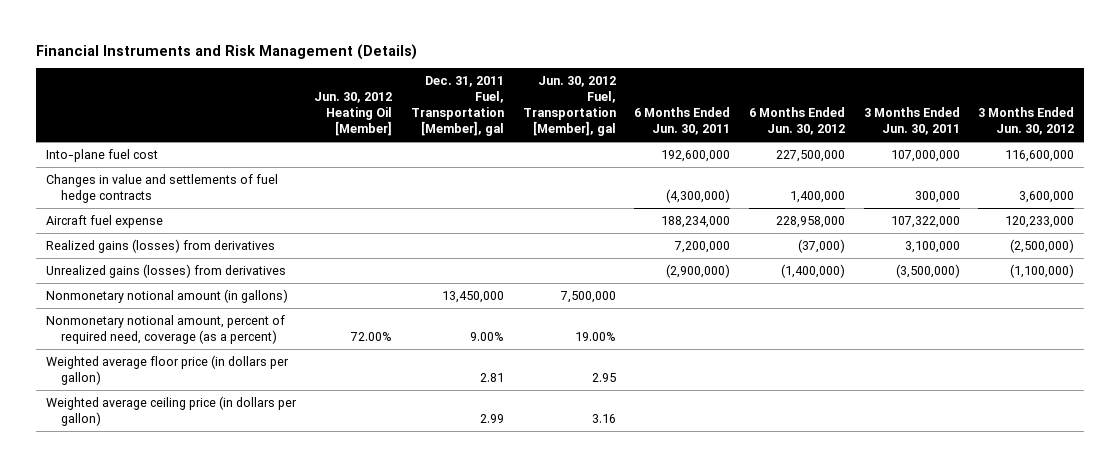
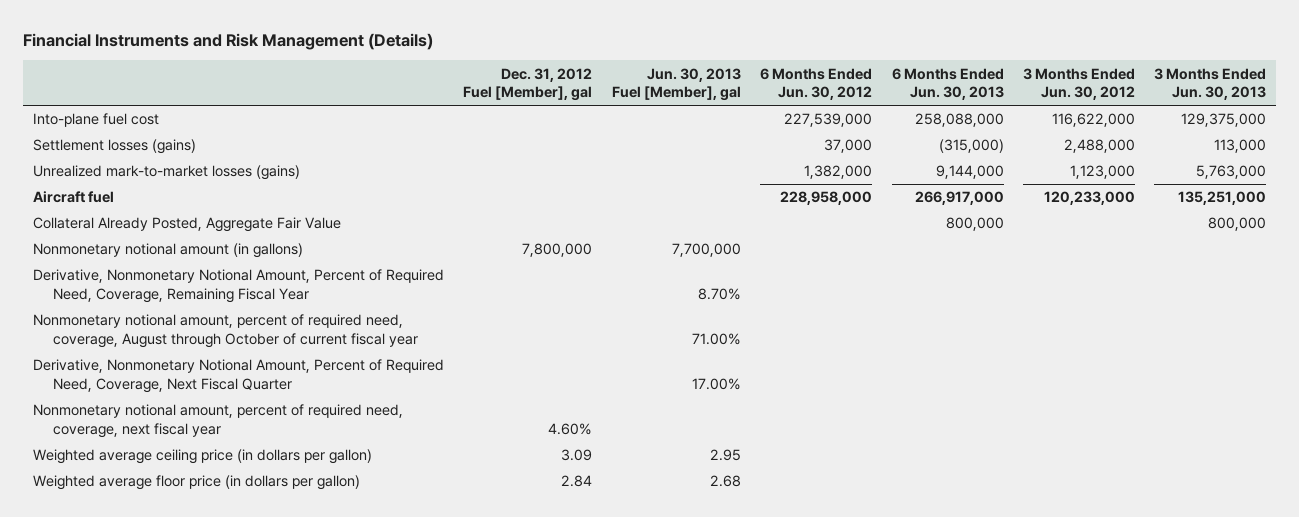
- | Jun. 30, 2012 Heating Oil [Member] | Dec. 31, 2011 Fuel, Transportation [Member], gal | Jun. 30, 2012 Fuel, Transportation [Member], gal | 6 Months Ended Jun. 30, 2011 | 6 Months Ended Jun. 30, 2012 | 3 Months Ended Jun. 30, 2011 | 3 Months Ended Jun. 30, 2012
+ | Dec. 31, 2012 Fuel [Member], gal | Jun. 30, 2013 Fuel [Member], gal | 6 Months Ended Jun. 30, 2012 | 6 Months Ended Jun. 30, 2013 | 3 Months Ended Jun. 30, 2012 | 3 Months Ended Jun. 30, 2013
- Into-plane fuel cost | | | | 192,600,000 | 227,500,000 | 107,000,000 | 116,600,000
- Changes in value and settlements of fuel hedge contracts | | | | (4,300,000) | 1,400,000 | 300,000 | 3,600,000
- Aircraft fuel expense | | | | 188,234,000 | 228,958,000 | 107,322,000 | 120,233,000
- Realized gains (losses) from derivatives | | | | 7,200,000 | (37,000) | 3,100,000 | (2,500,000)
- Unrealized gains (losses) from derivatives | | | | (2,900,000) | (1,400,000) | (3,500,000) | (1,100,000)
+ Into-plane fuel cost | | | 227,539,000 | 258,088,000 | 116,622,000 | 129,375,000
+ Settlement losses (gains) | | | 37,000 | (315,000) | 2,488,000 | 113,000
+ Unrealized mark-to-market losses (gains) | | | 1,382,000 | 9,144,000 | 1,123,000 | 5,763,000
+ Aircraft fuel | | | 228,958,000 | 266,917,000 | 120,233,000 | 135,251,000
+ Collateral Already Posted, Aggregate Fair Value | | | | 800,000 | | 800,000
- Nonmonetary notional amount, percent of required need, coverage (as a percent) | 72.00% | 9.00% | 19.00% | | | |
+ Derivative, Nonmonetary Notional Amount, Percent of Required Need, Coverage, Remaining Fiscal Year | | 8.70% | | | |
+ Nonmonetary notional amount, percent of required need, coverage, August through October of current fiscal year | | 71.00% | | | |
+ Derivative, Nonmonetary Notional Amount, Percent of Required Need, Coverage, Next Fiscal Quarter | | 17.00% | | | |
+ Nonmonetary notional amount, percent of required need, coverage, next fiscal year | 4.60% | | | | |
moved down: Weighted average floor price (in dollars per gallon) | 2.84 | 2.68 | | | |

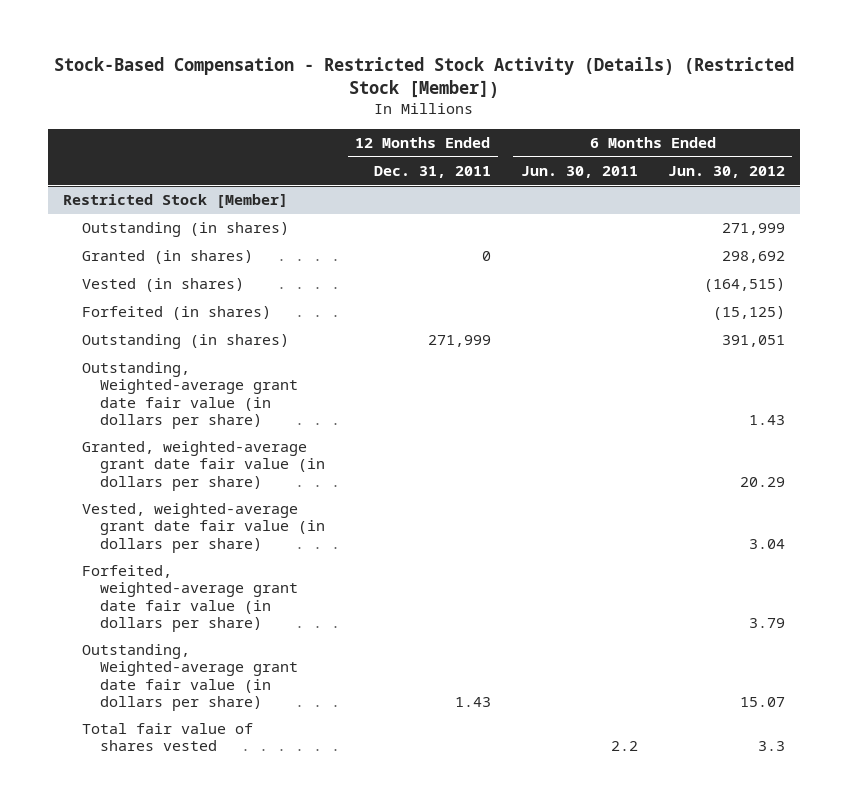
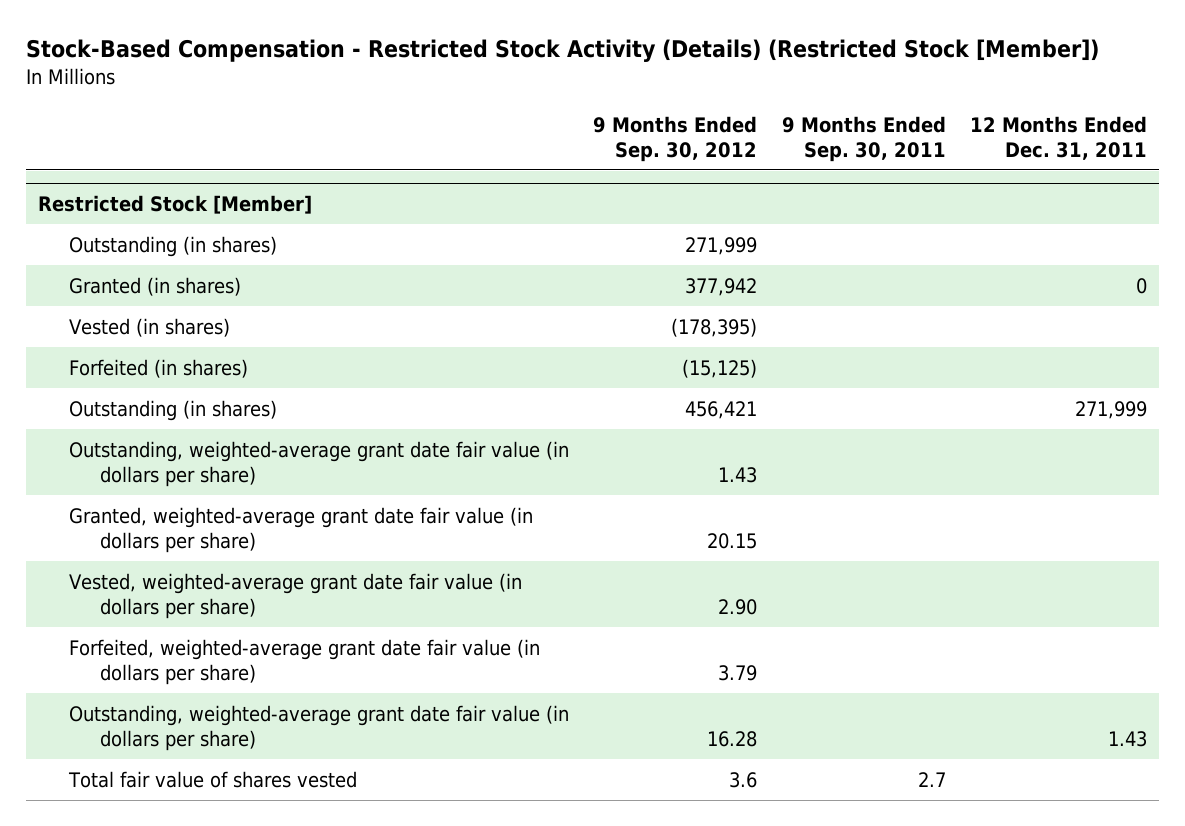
- | 12 Months Ended Dec. 31, 2011 | 6 Months Ended Jun. 30, 2011 | 6 Months Ended Jun. 30, 2012
+ | 9 Months Ended Sep. 30, 2012 | 9 Months Ended Sep. 30, 2011 | 12 Months Ended Dec. 31, 2011
@ Restricted Stock [Member]
- Outstanding, Weighted-average grant date fair value (in dollars per share) | | | 1.43
+ Outstanding, weighted-average grant date fair value (in dollars per share) | 1.43 | |
- Outstanding, Weighted-average grant date fair value (in dollars per share) | 1.43 | | 15.07
+ Outstanding, weighted-average grant date fair value (in dollars per share) | 16.28 | | 1.43

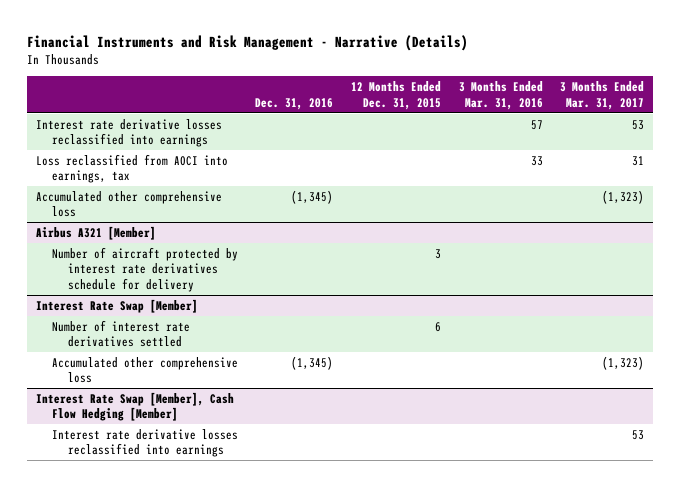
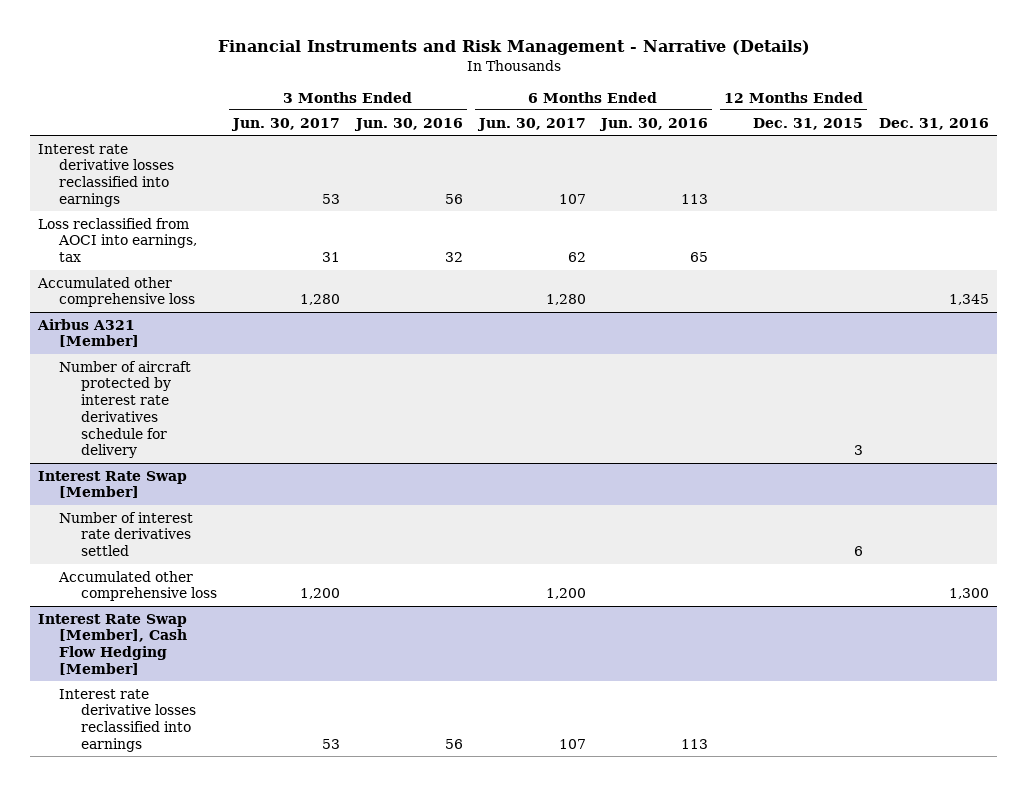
- | Dec. 31, 2016 | 12 Months Ended Dec. 31, 2015 | 3 Months Ended Mar. 31, 2016 | 3 Months Ended Mar. 31, 2017
+ | 3 Months Ended Jun. 30, 2017 | 3 Months Ended Jun. 30, 2016 | 6 Months Ended Jun. 30, 2017 | 6 Months Ended Jun. 30, 2016 | 12 Months Ended Dec. 31, 2015 | Dec. 31, 2016
- Accumulated other comprehensive loss | (1,345) | | | (1,323)
+ Accumulated other comprehensive loss | 1,280 | | 1,280 | | | 1,345
@ Interest Rate Swap [Member]
- Accumulated other comprehensive loss | (1,345) | | | (1,323)
+ Accumulated other comprehensive loss | 1,200 | | 1,200 | | | 1,300

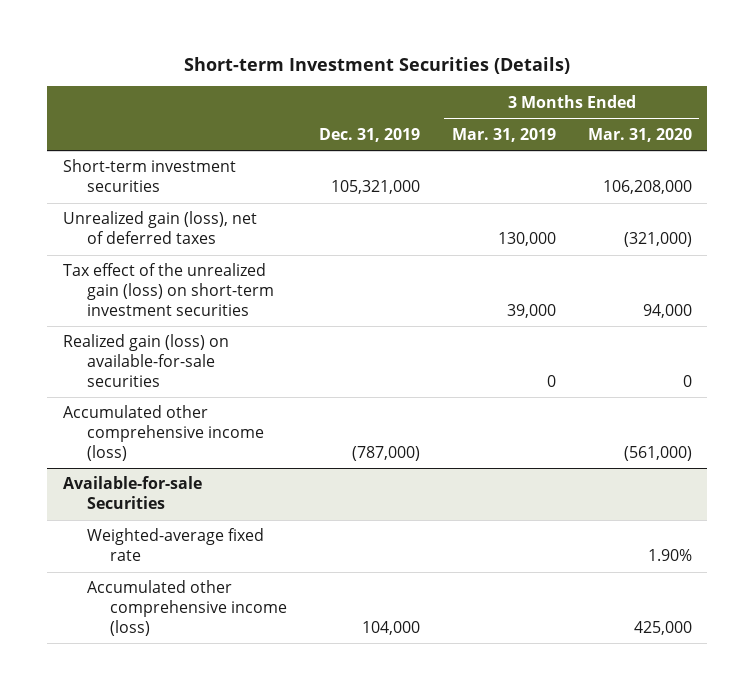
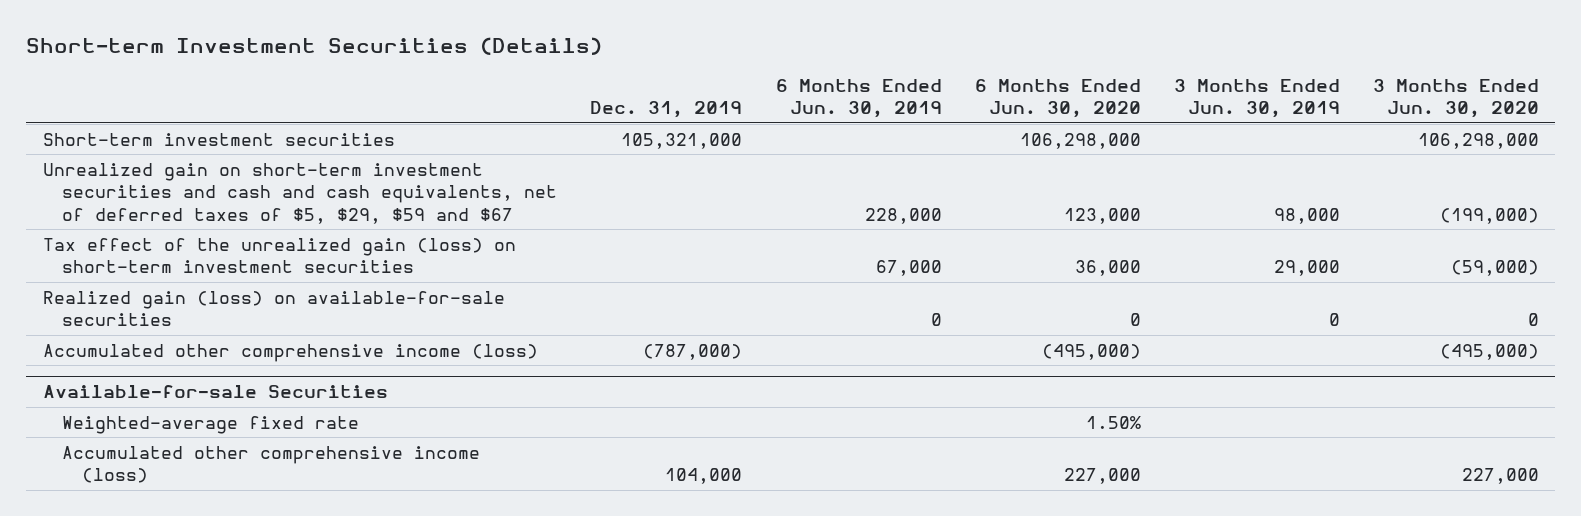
- | Dec. 31, 2019 | 3 Months Ended Mar. 31, 2019 | 3 Months Ended Mar. 31, 2020
+ | Dec. 31, 2019 | 6 Months Ended Jun. 30, 2019 | 6 Months Ended Jun. 30, 2020 | 3 Months Ended Jun. 30, 2019 | 3 Months Ended Jun. 30, 2020
- Unrealized gain (loss), net of deferred taxes | | 130,000 | (321,000)
+ Unrealized gain on short-term investment securities and cash and cash equivalents, net of deferred taxes of $5, $29, $59 and $67 | | 228,000 | 123,000 | 98,000 | (199,000)

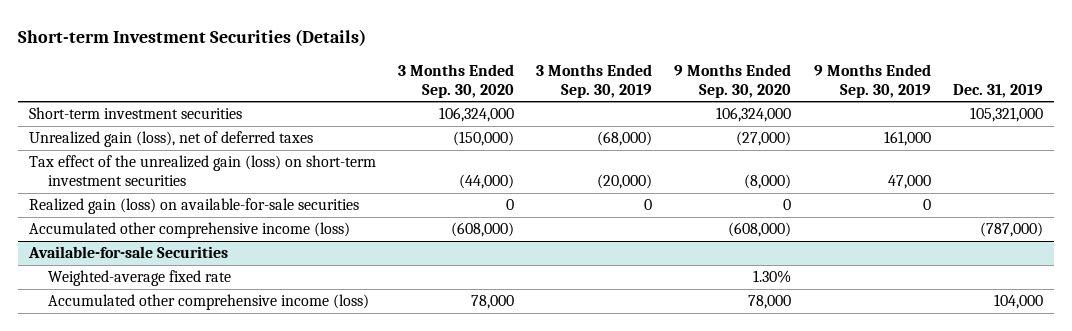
- | Dec. 31, 2019 | 6 Months Ended Jun. 30, 2019 | 6 Months Ended Jun. 30, 2020 | 3 Months Ended Jun. 30, 2019 | 3 Months Ended Jun. 30, 2020
+ | 3 Months Ended Sep. 30, 2020 | 3 Months Ended Sep. 30, 2019 | 9 Months Ended Sep. 30, 2020 | 9 Months Ended Sep. 30, 2019 | Dec. 31, 2019
- Unrealized gain on short-term investment securities and cash and cash equivalents, net of deferred taxes of $5, $29, $59 and $67 | | 228,000 | 123,000 | 98,000 | (199,000)
+ Unrealized gain (loss), net of deferred taxes | (150,000) | (68,000) | (27,000) | 161,000 |

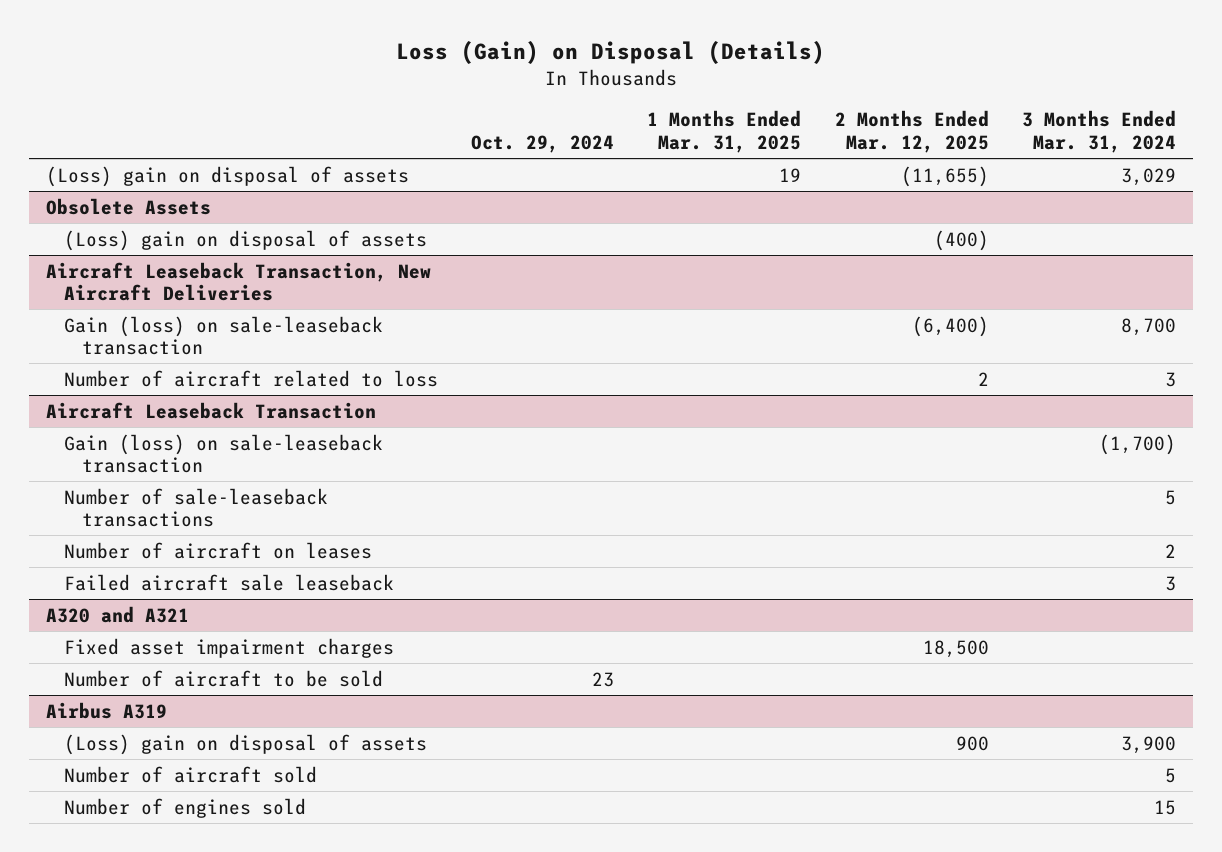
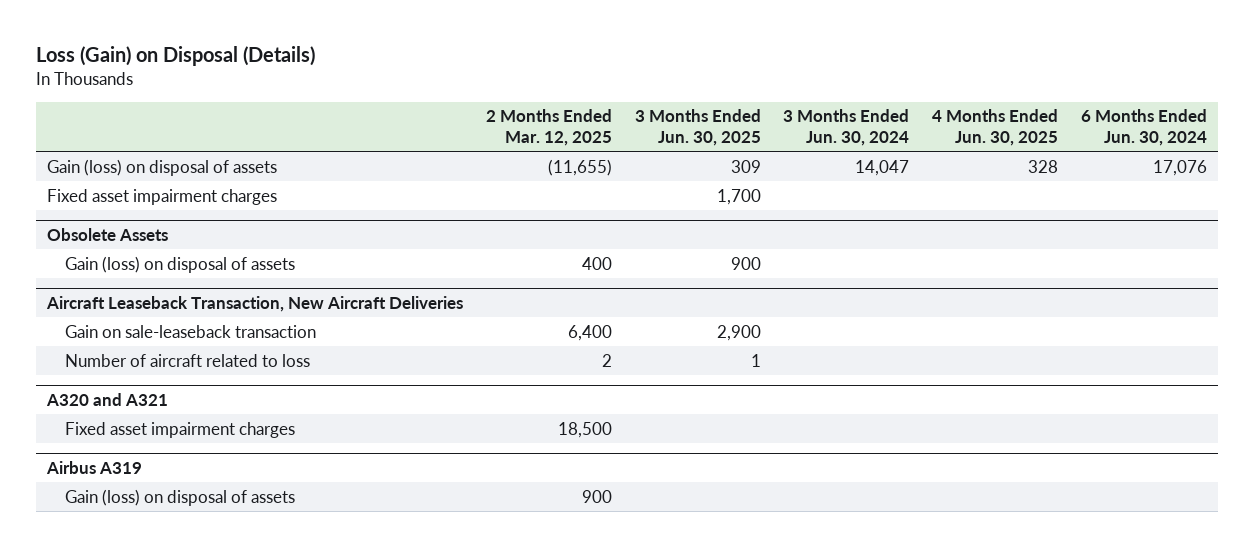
- | Oct. 29, 2024 | 1 Months Ended Mar. 31, 2025 | 2 Months Ended Mar. 12, 2025 | 3 Months Ended Mar. 31, 2024
+ | 2 Months Ended Mar. 12, 2025 | 3 Months Ended Jun. 30, 2025 | 3 Months Ended Jun. 30, 2024 | 4 Months Ended Jun. 30, 2025 | 6 Months Ended Jun. 30, 2024
- (Loss) gain on disposal of assets | | 19 | (11,655) | 3,029
+ Gain (loss) on disposal of assets | (11,655) | 309 | 14,047 | 328 | 17,076
+ Fixed asset impairment charges | | 1,700 | | |
@ Obsolete Assets
- (Loss) gain on disposal of assets | | | (400) |
+ Gain (loss) on disposal of assets | 400 | 900 | | |
@ Aircraft Leaseback Transaction, New Aircraft Deliveries
- Gain (loss) on sale-leaseback transaction | | | (6,400) | 8,700
+ Gain on sale-leaseback transaction | 6,400 | 2,900 | | |
- Aircraft Leaseback Transaction
- Gain (loss) on sale-leaseback transaction | | | | (1,700)
- Number of sale-leaseback transactions | | | | 5
- Number of aircraft on leases | | | | 2
- Failed aircraft sale leaseback | | | | 3
@ A320 and A321
- Number of aircraft to be sold | 23 | | |
@ Airbus A319
- (Loss) gain on disposal of assets | | | 900 | 3,900
- Number of aircraft sold | | | | 5
- Number of engines sold | | | | 15
+ Gain (loss) on disposal of assets | 900 | | | |

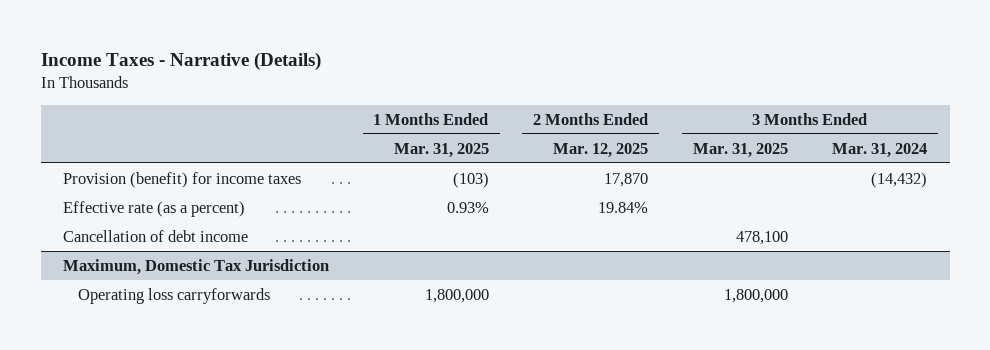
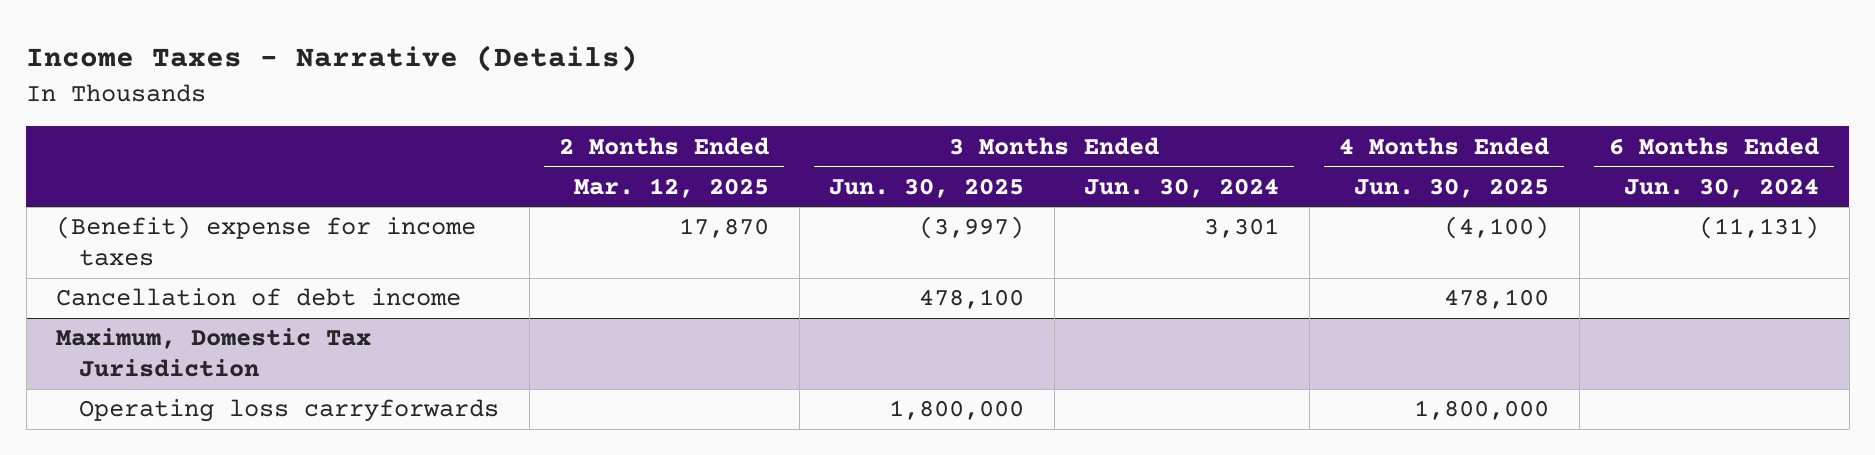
- | 1 Months Ended Mar. 31, 2025 | 2 Months Ended Mar. 12, 2025 | 3 Months Ended Mar. 31, 2025 | 3 Months Ended Mar. 31, 2024
+ | 2 Months Ended Mar. 12, 2025 | 3 Months Ended Jun. 30, 2025 | 3 Months Ended Jun. 30, 2024 | 4 Months Ended Jun. 30, 2025 | 6 Months Ended Jun. 30, 2024
- Provision (benefit) for income taxes | (103) | 17,870 | | (14,432)
- Effective rate (as a percent) | 0.93% | 19.84% | |
+ (Benefit) expense for income taxes | 17,870 | (3,997) | 3,301 | (4,100) | (11,131)

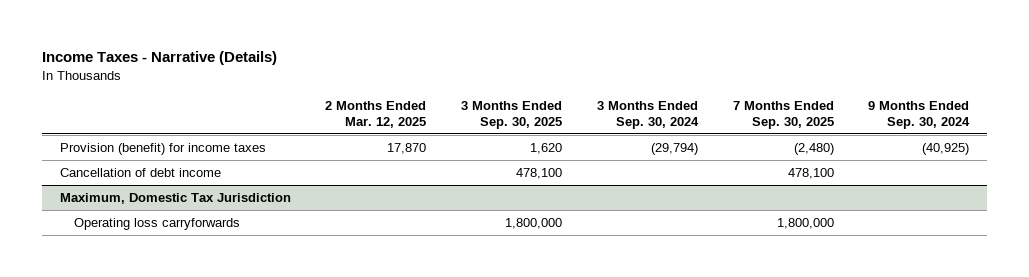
- | 2 Months Ended Mar. 12, 2025 | 3 Months Ended Jun. 30, 2025 | 3 Months Ended Jun. 30, 2024 | 4 Months Ended Jun. 30, 2025 | 6 Months Ended Jun. 30, 2024
+ | 2 Months Ended Mar. 12, 2025 | 3 Months Ended Sep. 30, 2025 | 3 Months Ended Sep. 30, 2024 | 7 Months Ended Sep. 30, 2025 | 9 Months Ended Sep. 30, 2024
- (Benefit) expense for income taxes | 17,870 | (3,997) | 3,301 | (4,100) | (11,131)
+ Provision (benefit) for income taxes | 17,870 | 1,620 | (29,794) | (2,480) | (40,925)

